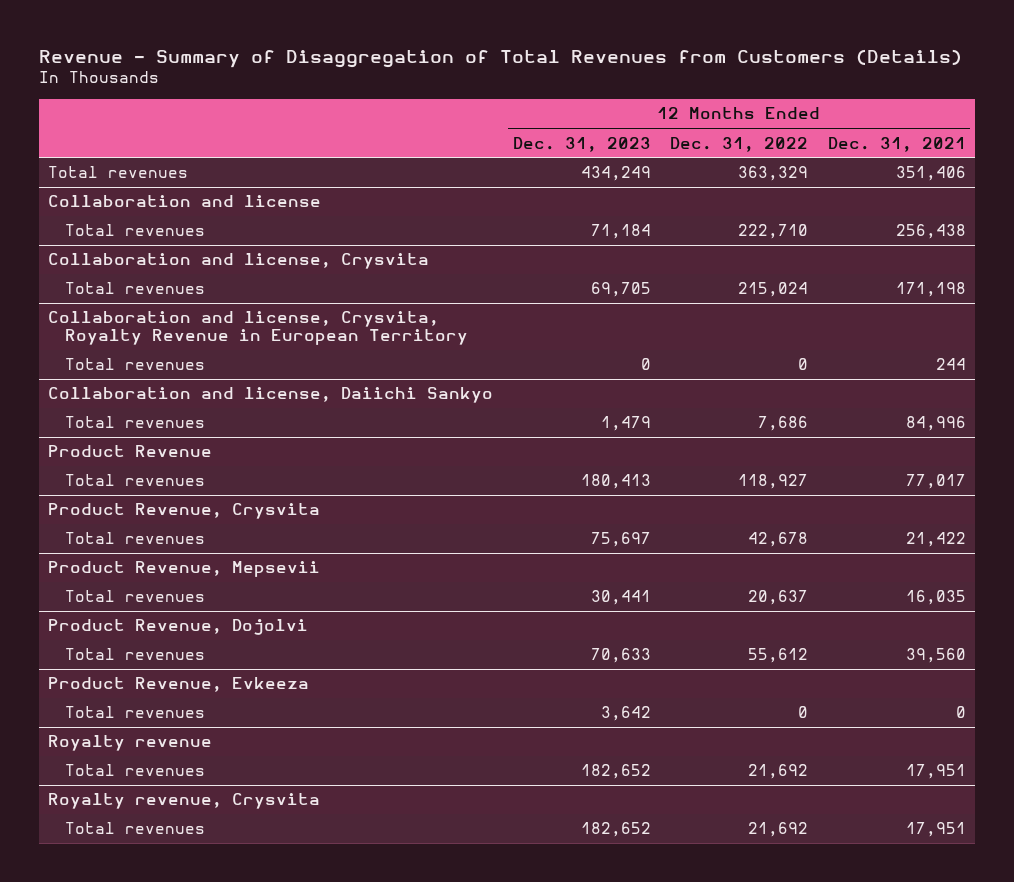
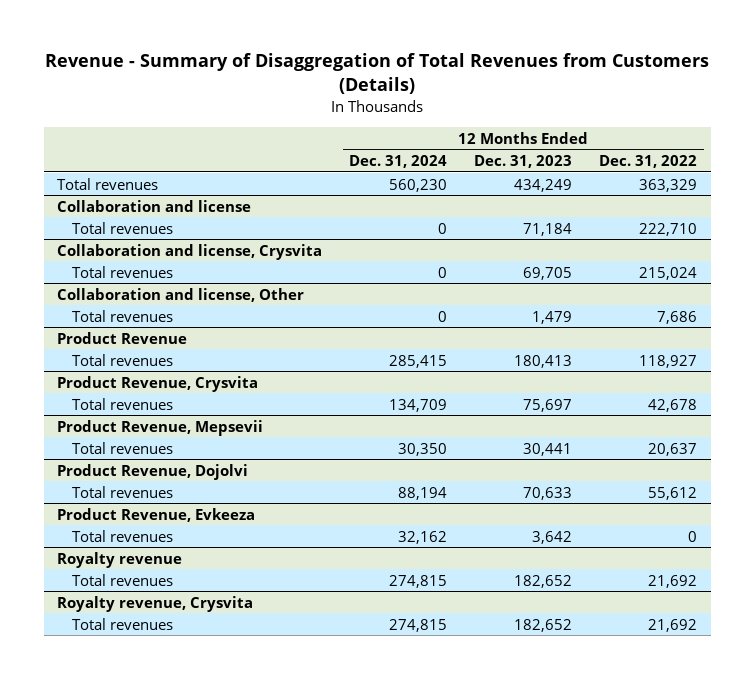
- | 12 Months Ended Dec. 31, 2023 | 12 Months Ended Dec. 31, 2022 | 12 Months Ended Dec. 31, 2021
+ | 12 Months Ended Dec. 31, 2024 | 12 Months Ended Dec. 31, 2023 | 12 Months Ended Dec. 31, 2022
- Collaboration and license, Crysvita, Royalty Revenue in European Territory
- Total revenues | 0 | 0 | 244
- Collaboration and license, Daiichi Sankyo
+ Collaboration and license, Other

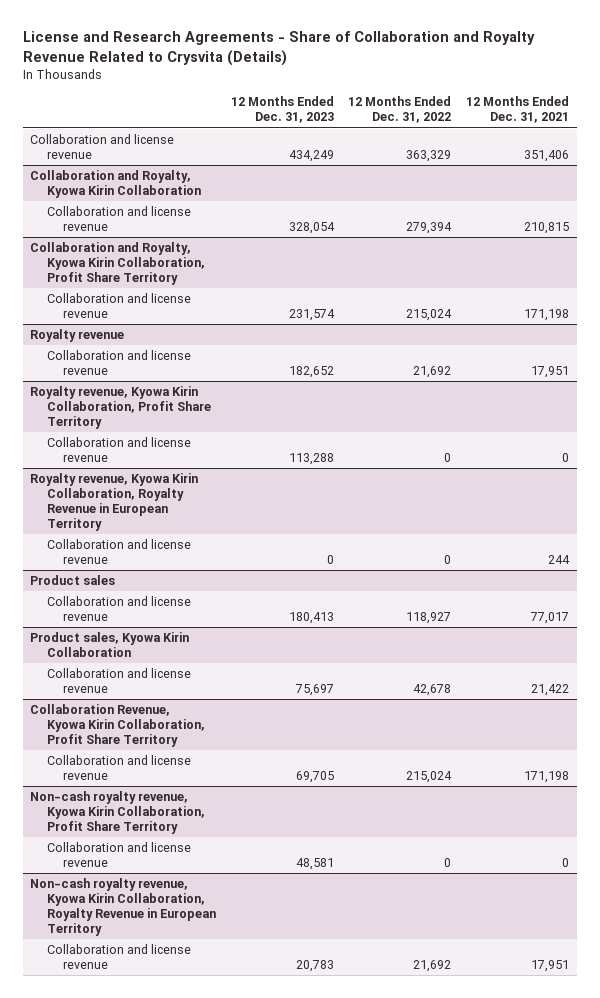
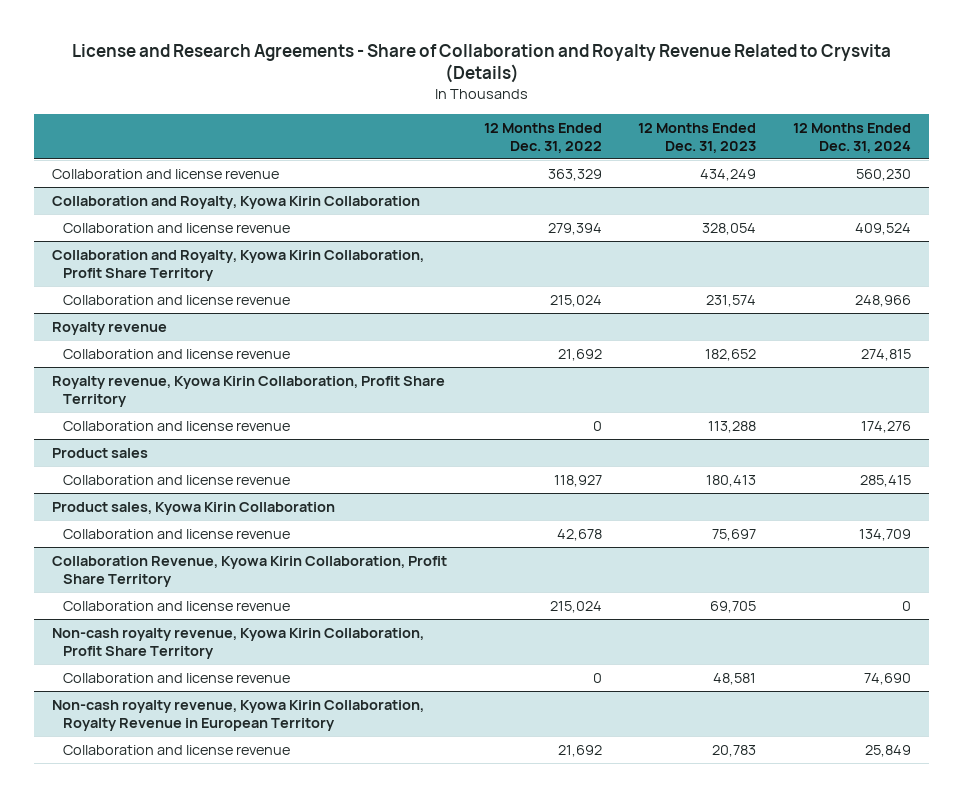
- | 12 Months Ended Dec. 31, 2023 | 12 Months Ended Dec. 31, 2022 | 12 Months Ended Dec. 31, 2021
+ | 12 Months Ended Dec. 31, 2022 | 12 Months Ended Dec. 31, 2023 | 12 Months Ended Dec. 31, 2024
- Royalty revenue, Kyowa Kirin Collaboration, Royalty Revenue in European Territory
- Collaboration and license revenue | 0 | 0 | 244

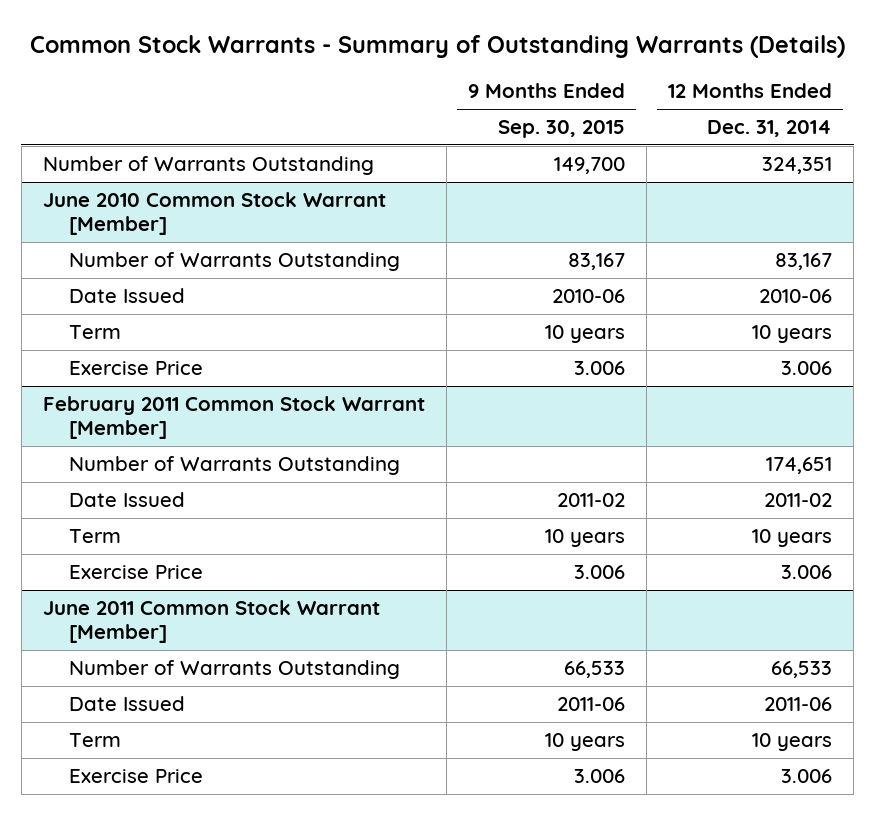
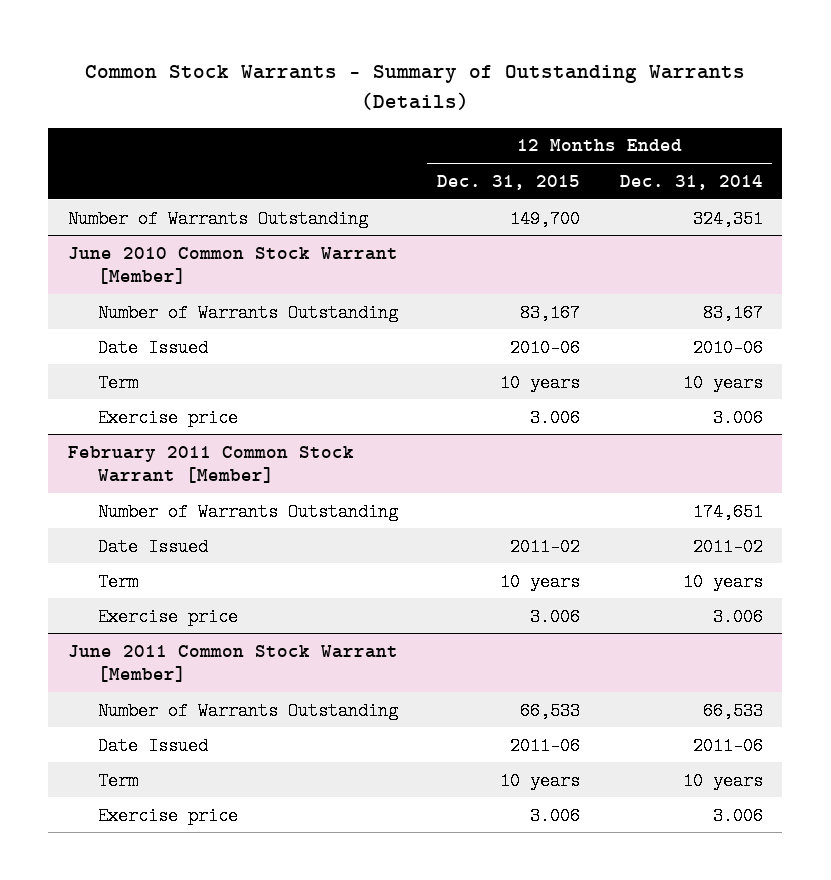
- | 9 Months Ended Sep. 30, 2015 | 12 Months Ended Dec. 31, 2014
+ | 12 Months Ended Dec. 31, 2015 | 12 Months Ended Dec. 31, 2014
@ June 2010 Common Stock Warrant [Member]
- Exercise Price | 3.006 | 3.006
+ Exercise price | 3.006 | 3.006
@ February 2011 Common Stock Warrant [Member]
- Exercise Price | 3.006 | 3.006
+ Exercise price | 3.006 | 3.006
@ June 2011 Common Stock Warrant [Member]
- Exercise Price | 3.006 | 3.006
+ Exercise price | 3.006 | 3.006

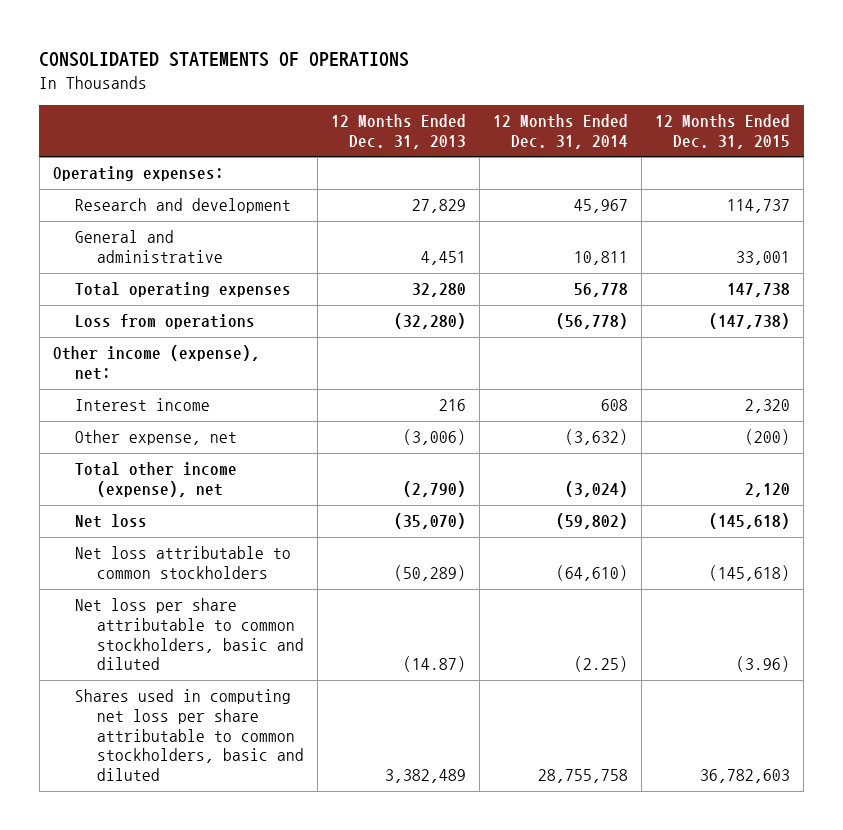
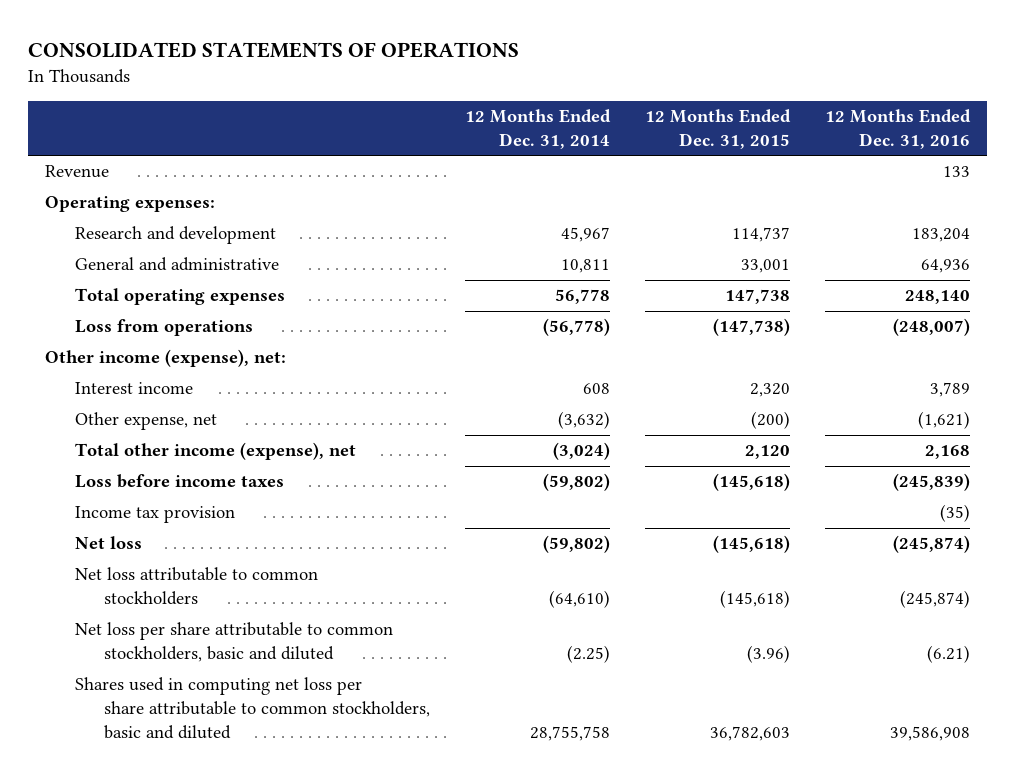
- | 12 Months Ended Dec. 31, 2013 | 12 Months Ended Dec. 31, 2014 | 12 Months Ended Dec. 31, 2015
+ | 12 Months Ended Dec. 31, 2014 | 12 Months Ended Dec. 31, 2015 | 12 Months Ended Dec. 31, 2016
+ Revenue | | | 133
+ Loss before income taxes | (59,802) | (145,618) | (245,839)
+ Income tax provision | | | (35)

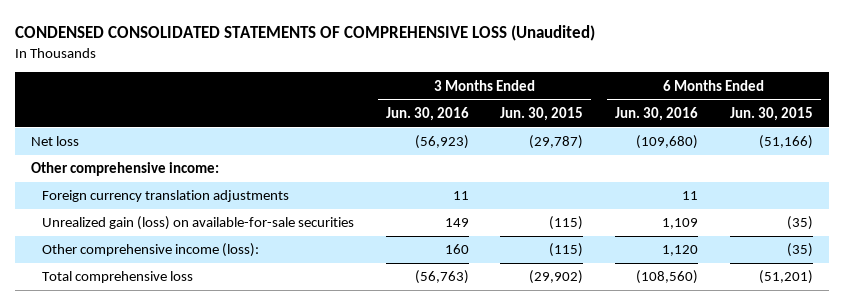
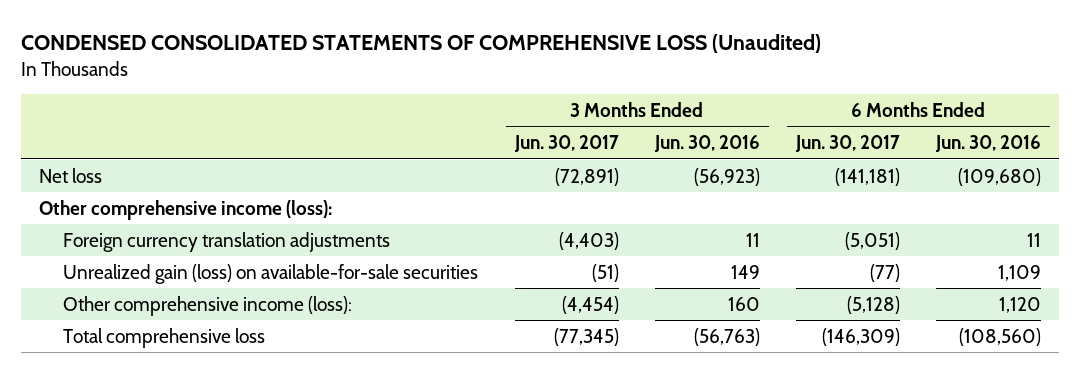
- | 3 Months Ended Jun. 30, 2016 | 3 Months Ended Jun. 30, 2015 | 6 Months Ended Jun. 30, 2016 | 6 Months Ended Jun. 30, 2015
+ | 3 Months Ended Jun. 30, 2017 | 3 Months Ended Jun. 30, 2016 | 6 Months Ended Jun. 30, 2017 | 6 Months Ended Jun. 30, 2016
- Other comprehensive income:
+ Other comprehensive income (loss):

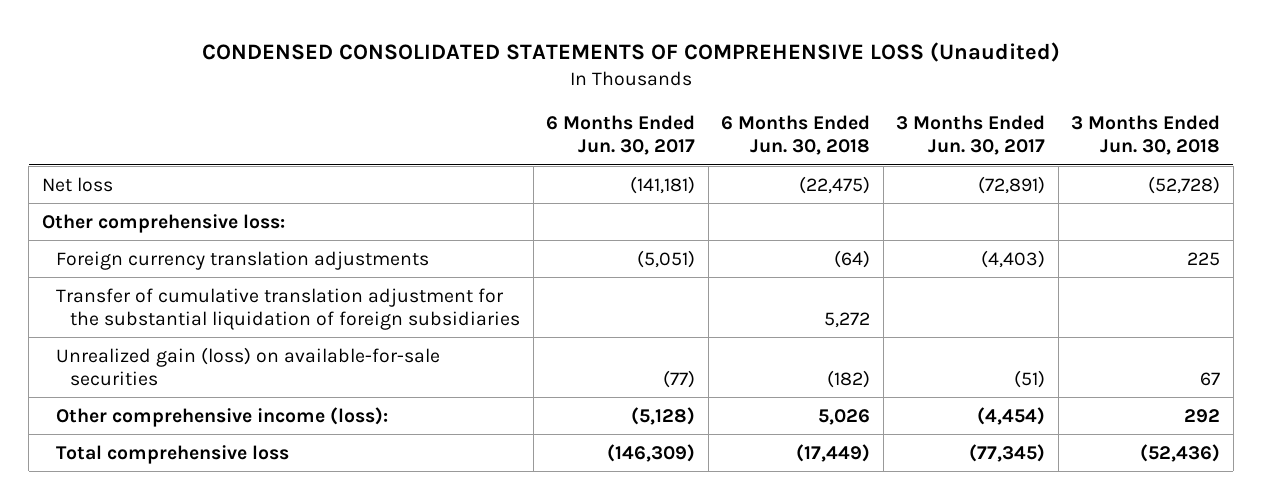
- | 3 Months Ended Jun. 30, 2017 | 3 Months Ended Jun. 30, 2016 | 6 Months Ended Jun. 30, 2017 | 6 Months Ended Jun. 30, 2016
+ | 6 Months Ended Jun. 30, 2017 | 6 Months Ended Jun. 30, 2018 | 3 Months Ended Jun. 30, 2017 | 3 Months Ended Jun. 30, 2018
- Other comprehensive income (loss):
+ Other comprehensive loss:
+ Transfer of cumulative translation adjustment for the substantial liquidation of foreign subsidiaries | | 5,272 | |

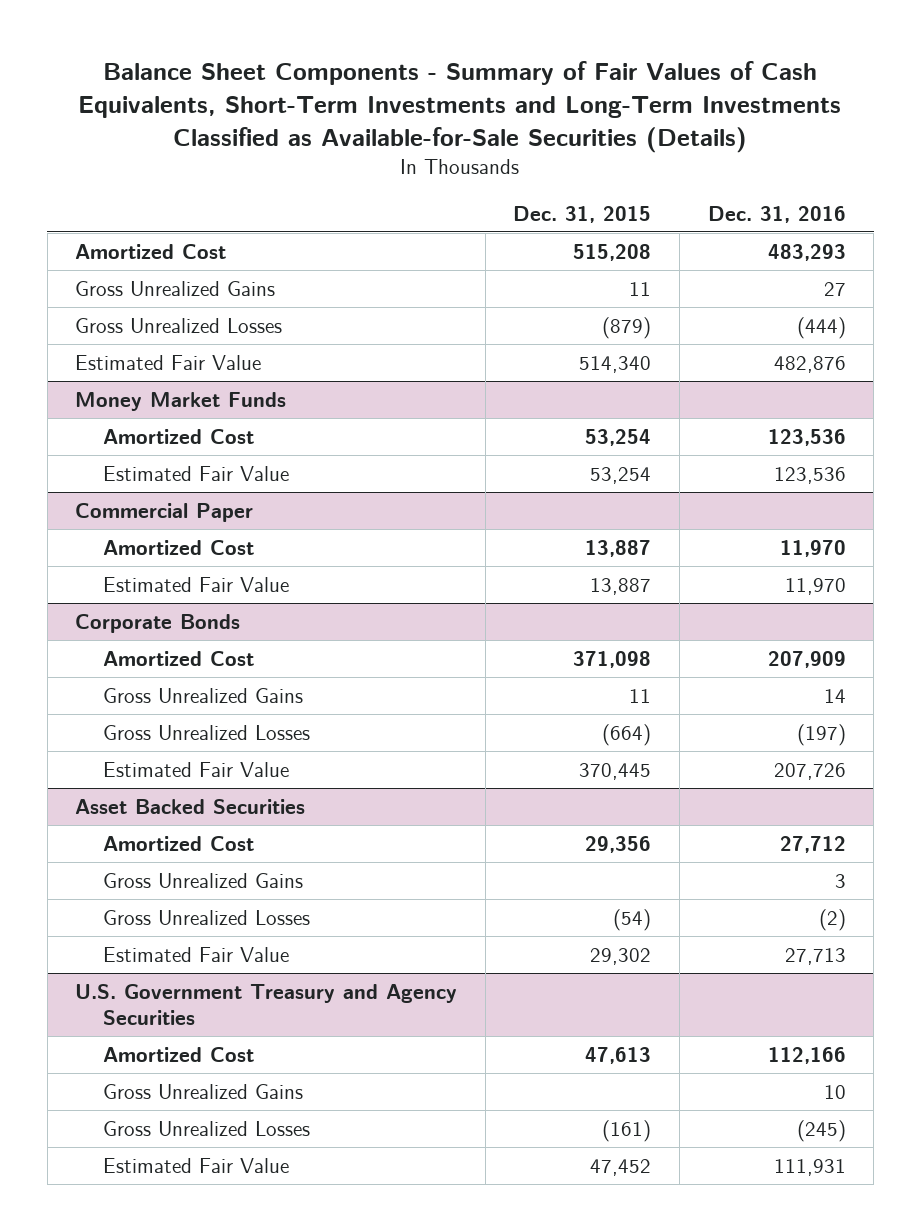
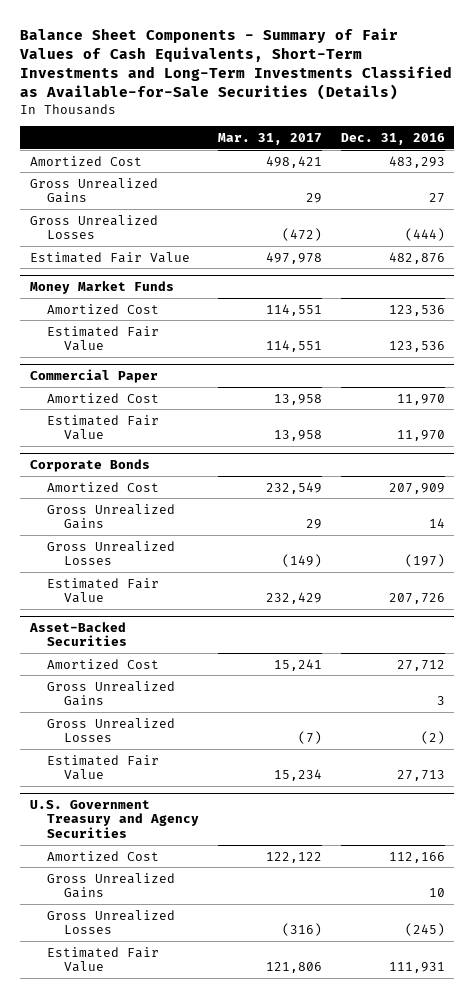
- | Dec. 31, 2015 | Dec. 31, 2016
+ | Mar. 31, 2017 | Dec. 31, 2016
- Asset Backed Securities
+ Asset-Backed Securities

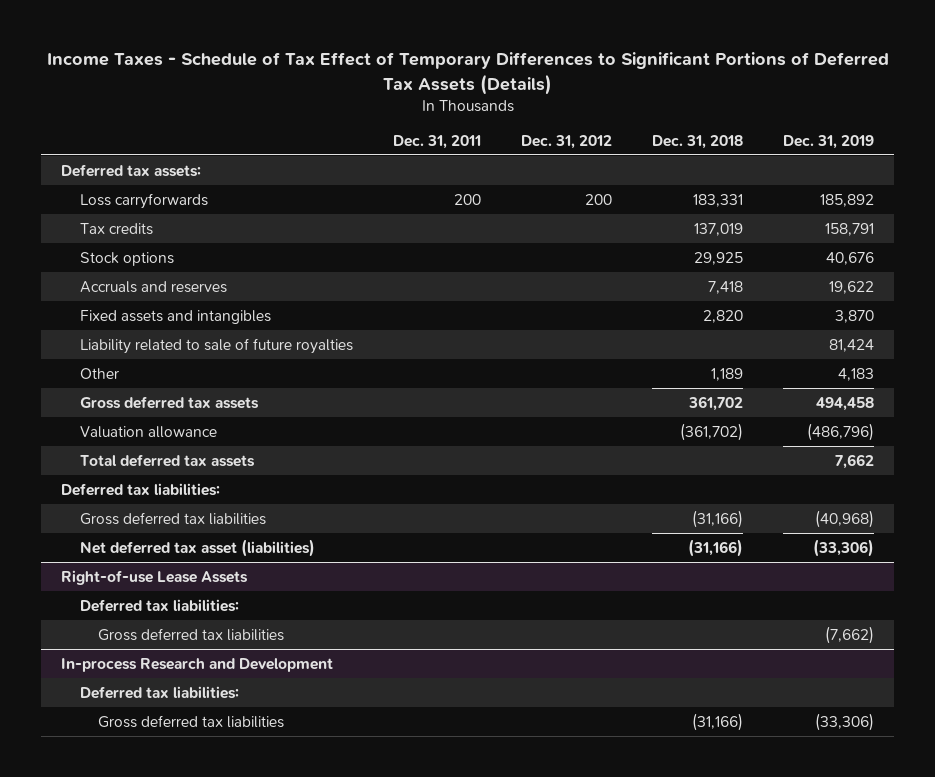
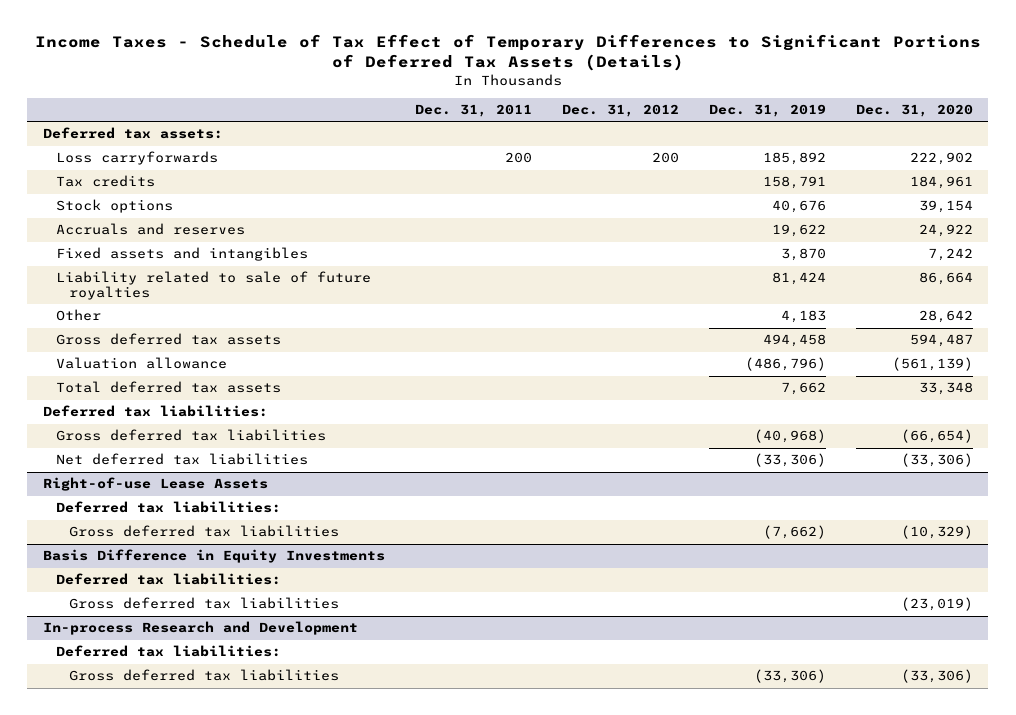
- | Dec. 31, 2011 | Dec. 31, 2012 | Dec. 31, 2018 | Dec. 31, 2019
+ | Dec. 31, 2011 | Dec. 31, 2012 | Dec. 31, 2019 | Dec. 31, 2020
- Net deferred tax asset (liabilities) | | | (31,166) | (33,306)
+ Net deferred tax liabilities | | | (33,306) | (33,306)
+ Basis Difference in Equity Investments
+ Deferred tax liabilities:
+ Gross deferred tax liabilities | | | | (23,019)

